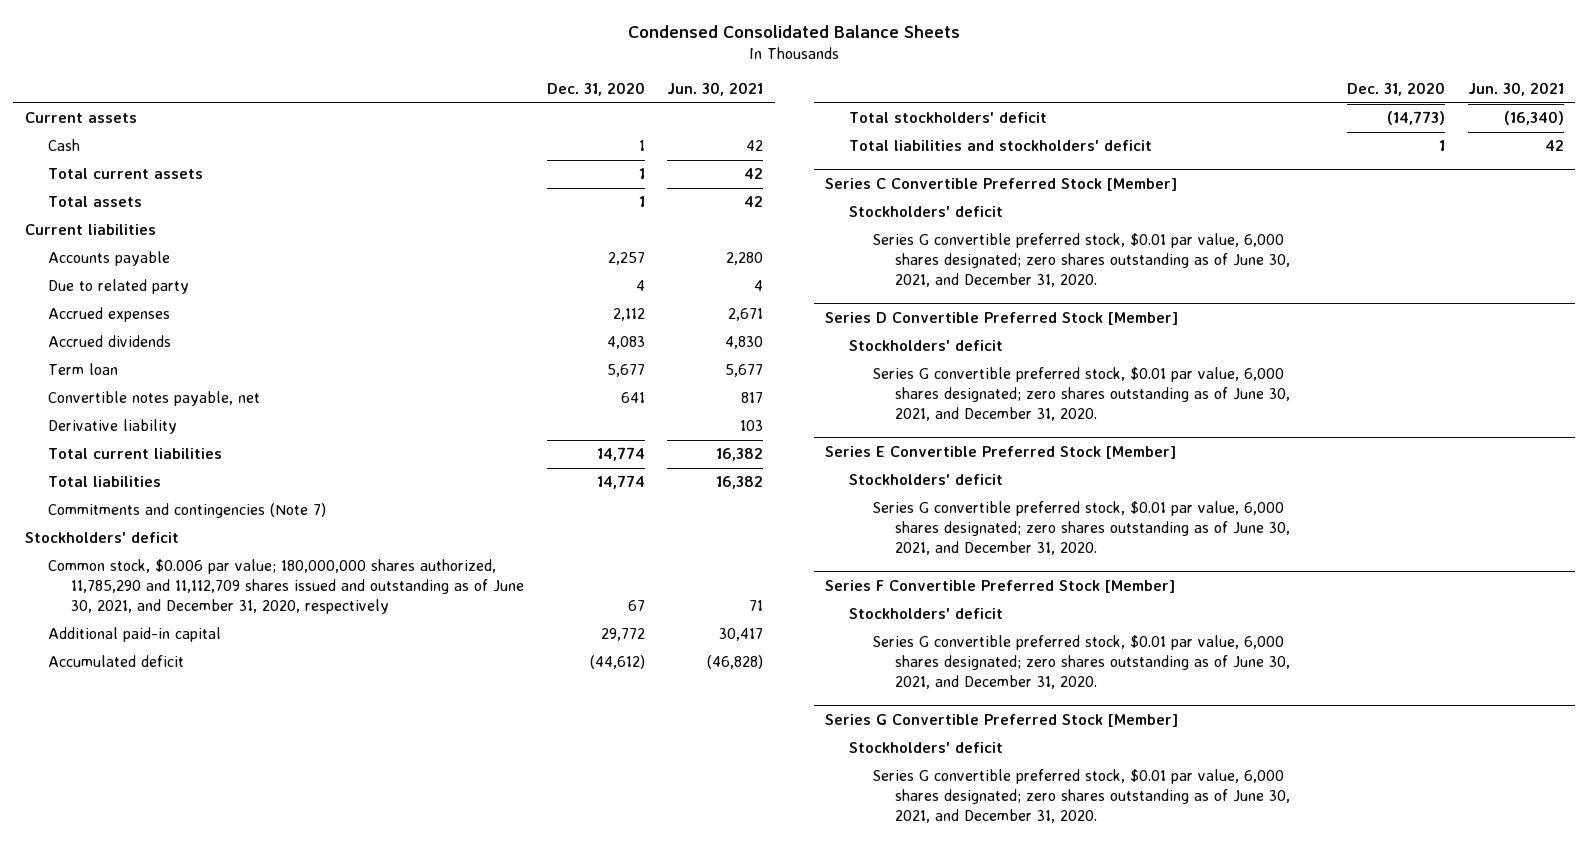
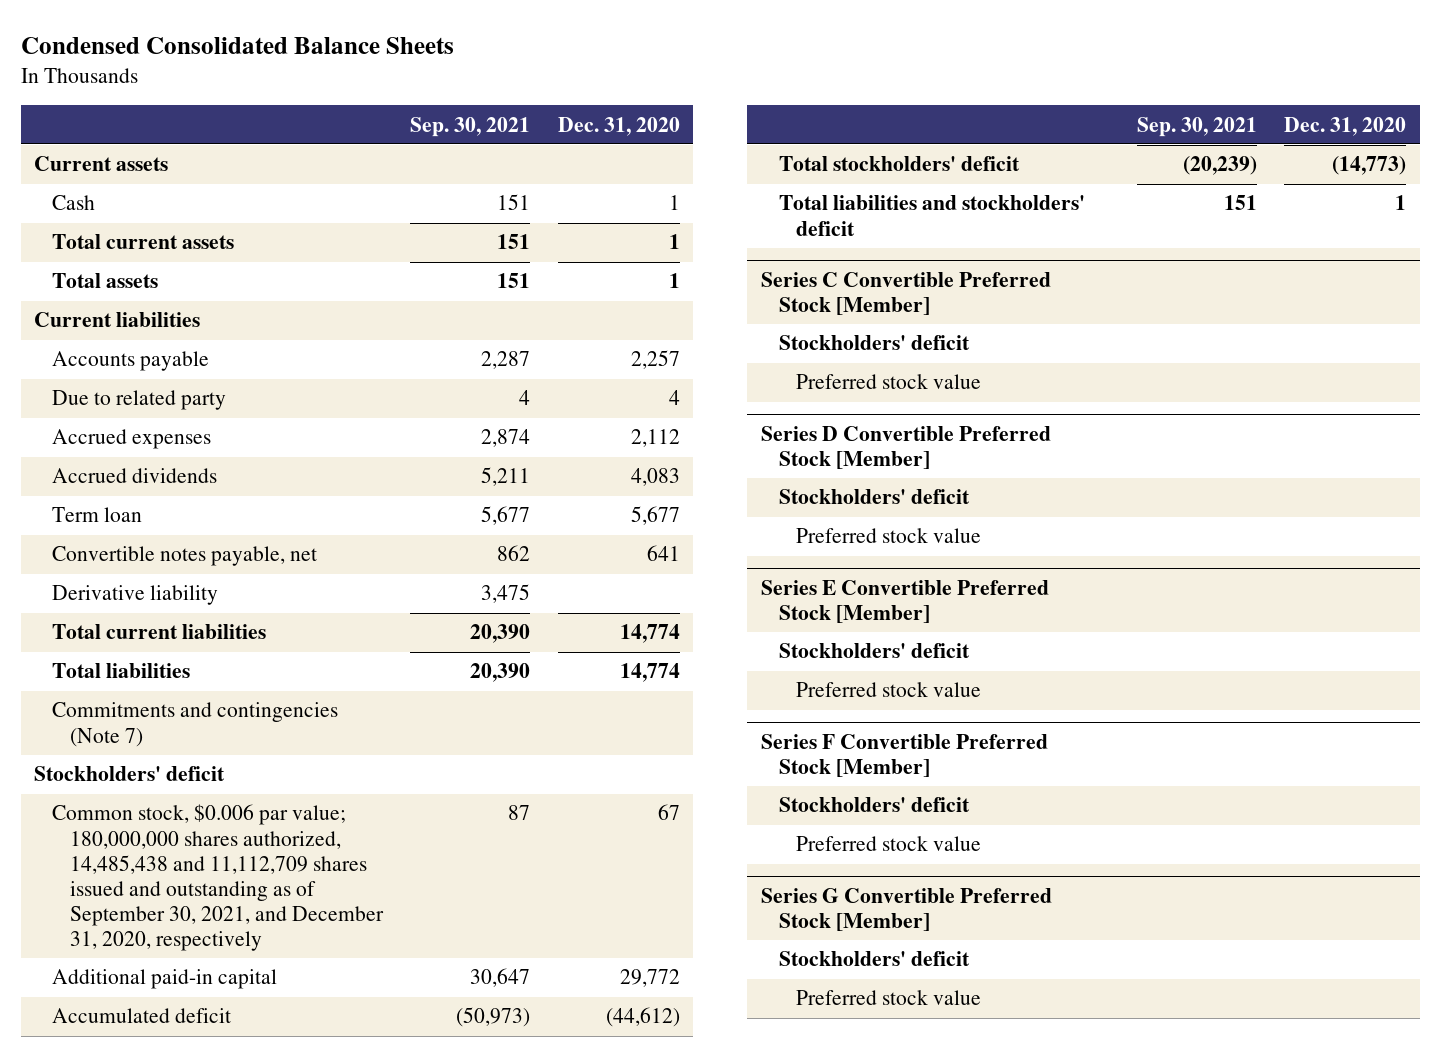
- | Dec. 31, 2020 | Jun. 30, 2021
+ | Sep. 30, 2021 | Dec. 31, 2020
- Common stock, $0.006 par value; 180,000,000 shares authorized, 11,785,290 and 11,112,709 shares issued and outstanding as of June 30, 2021, and December 31, 2020, respectively | 67 | 71
+ Common stock, $0.006 par value; 180,000,000 shares authorized, 14,485,438 and 11,112,709 shares issued and outstanding as of September 30, 2021, and December 31, 2020, respectively | 87 | 67
@ Series C Convertible Preferred Stock [Member]
- Series G convertible preferred stock, $0.01 par value, 6,000 shares designated; zero shares outstanding as of June 30, 2021, and December 31, 2020.
+ Preferred stock value
@ Series D Convertible Preferred Stock [Member]
- Series G convertible preferred stock, $0.01 par value, 6,000 shares designated; zero shares outstanding as of June 30, 2021, and December 31, 2020.
+ Preferred stock value
@ Series E Convertible Preferred Stock [Member]
- Series G convertible preferred stock, $0.01 par value, 6,000 shares designated; zero shares outstanding as of June 30, 2021, and December 31, 2020.
+ Preferred stock value
@ Series F Convertible Preferred Stock [Member]
- Series G convertible preferred stock, $0.01 par value, 6,000 shares designated; zero shares outstanding as of June 30, 2021, and December 31, 2020.
+ Preferred stock value
@ Series G Convertible Preferred Stock [Member]
- Series G convertible preferred stock, $0.01 par value, 6,000 shares designated; zero shares outstanding as of June 30, 2021, and December 31, 2020.
+ Preferred stock value

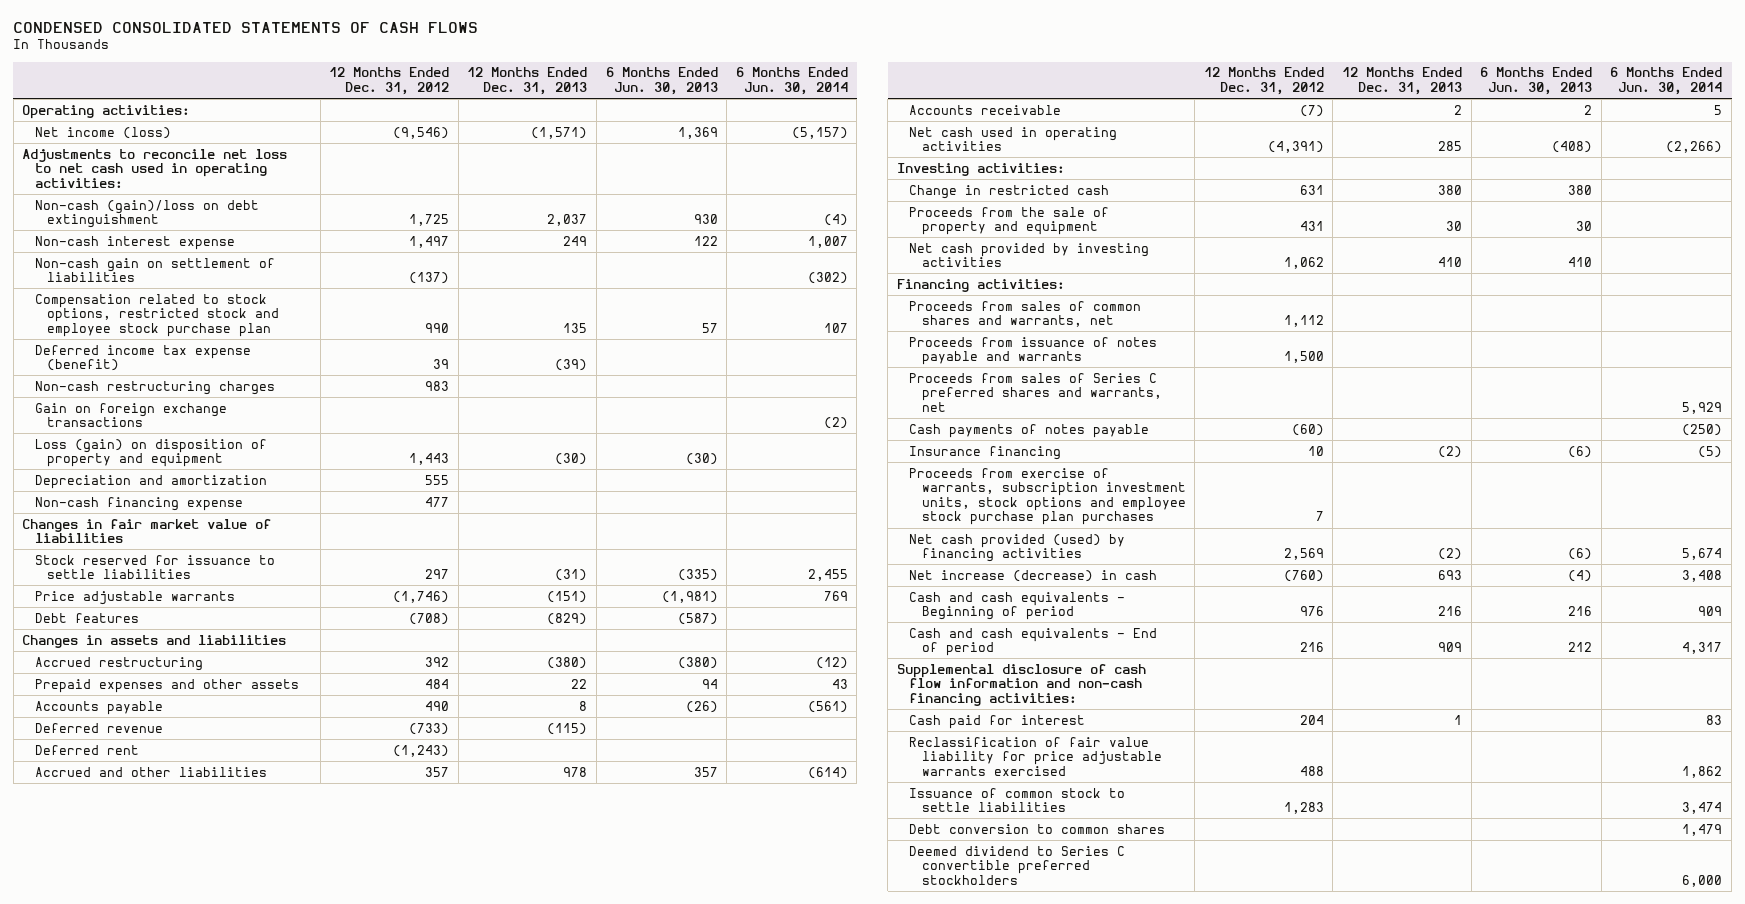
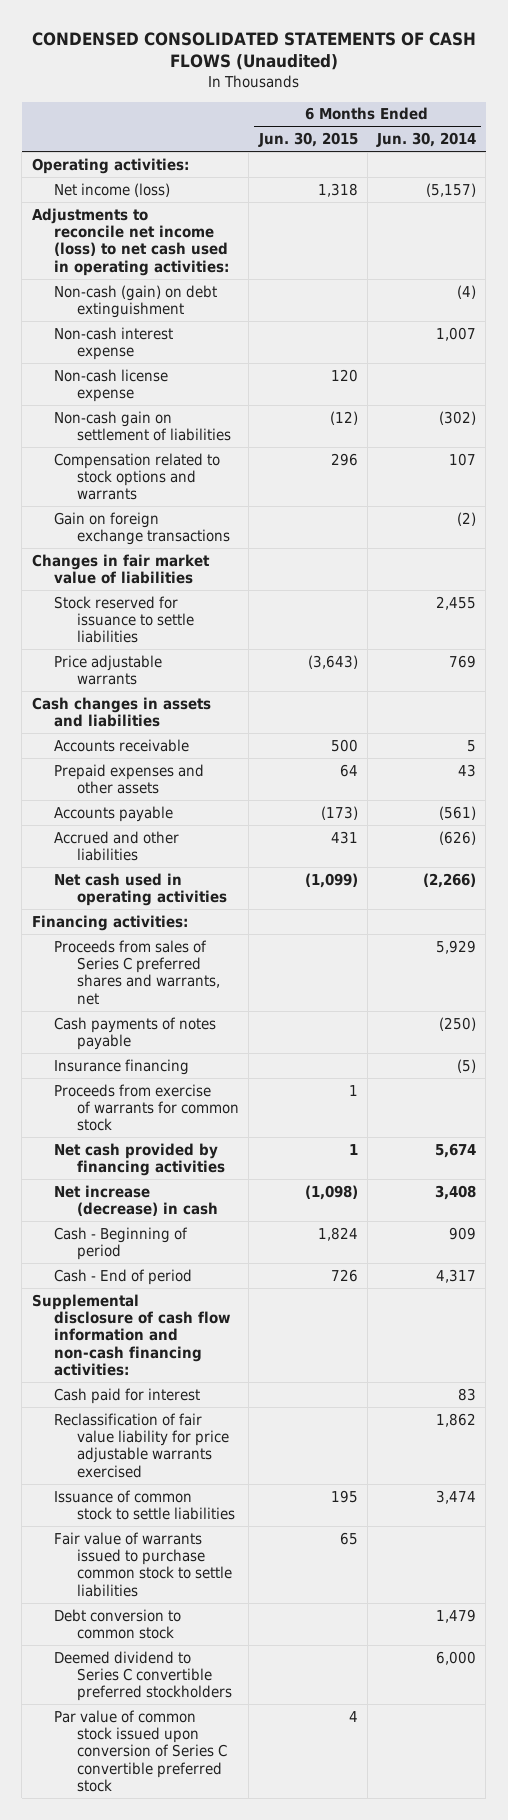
- CONDENSED CONSOLIDATED STATEMENTS OF CASH FLOWS
+ CONDENSED CONSOLIDATED STATEMENTS OF CASH FLOWS (Unaudited)
- | 12 Months Ended Dec. 31, 2012 | 12 Months Ended Dec. 31, 2013 | 6 Months Ended Jun. 30, 2013 | 6 Months Ended Jun. 30, 2014
+ | 6 Months Ended Jun. 30, 2015 | 6 Months Ended Jun. 30, 2014
- Adjustments to reconcile net loss to net cash used in operating activities:
- Non-cash (gain)/loss on debt extinguishment | 1,725 | 2,037 | 930 | (4)
+ Adjustments to reconcile net income (loss) to net cash used in operating activities:
+ Non-cash (gain) on debt extinguishment | | (4)
+ Non-cash license expense | 120 |
- Compensation related to stock options, restricted stock and employee stock purchase plan | 990 | 135 | 57 | 107
- Deferred income tax expense (benefit) | 39 | (39) | |
- Non-cash restructuring charges | 983 | | |
+ Compensation related to stock options and warrants | 296 | 107
- Loss (gain) on disposition of property and equipment | 1,443 | (30) | (30) |
- Depreciation and amortization | 555 | | |
- Non-cash financing expense | 477 | | |
- Debt features | (708) | (829) | (587) |
- Changes in assets and liabilities
- Accrued restructuring | 392 | (380) | (380) | (12)
+ Cash changes in assets and liabilities
moved up: Accounts receivable | 500 | 5
- Deferred revenue | (733) | (115) | |
- Deferred rent | (1,243) | | |
- Accrued and other liabilities | 357 | 978 | 357 | (614)
+ Accrued and other liabilities | 431 | (626)
- Investing activities:
- Change in restricted cash | 631 | 380 | 380 |
- Proceeds from the sale of property and equipment | 431 | 30 | 30 |
- Net cash provided by investing activities | 1,062 | 410 | 410 |
- Proceeds from sales of common shares and warrants, net | 1,112 | | |
- Proceeds from issuance of notes payable and warrants | 1,500 | | |
- Proceeds from exercise of warrants, subscription investment units, stock options and employee stock purchase plan purchases | 7 | | |
- Net cash provided (used) by financing activities | 2,569 | (2) | (6) | 5,674
+ Proceeds from exercise of warrants for common stock | 1 |
+ Net cash provided by financing activities | 1 | 5,674
- Cash and cash equivalents - Beginning of period | 976 | 216 | 216 | 909
- Cash and cash equivalents - End of period | 216 | 909 | 212 | 4,317
+ Cash - Beginning of period | 1,824 | 909
+ Cash - End of period | 726 | 4,317
- Debt conversion to common shares | | | | 1,479
+ Fair value of warrants issued to purchase common stock to settle liabilities | 65 |
+ Debt conversion to common stock | | 1,479
+ Par value of common stock issued upon conversion of Series C convertible preferred stock | 4 |

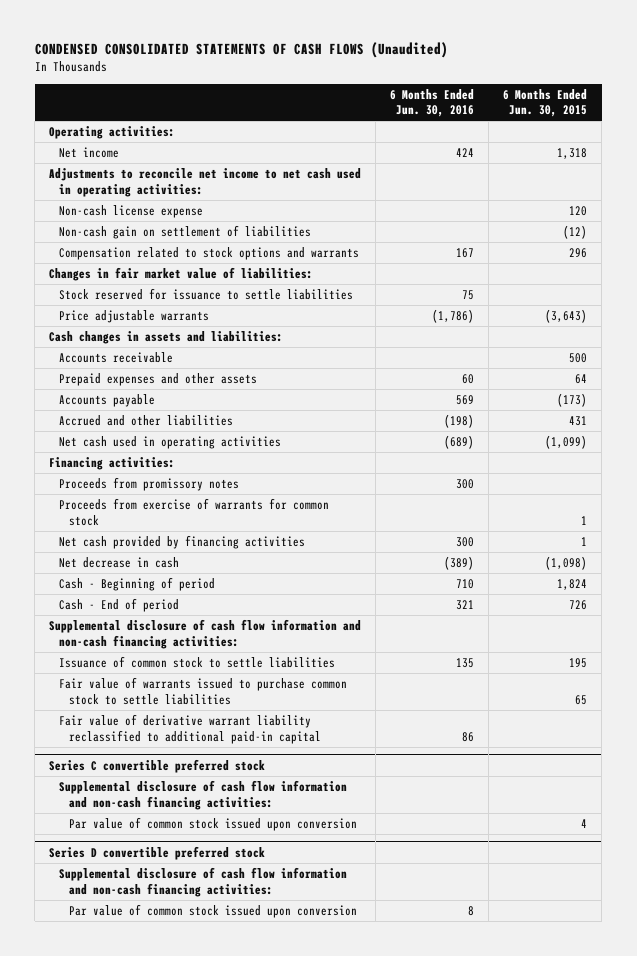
- | 6 Months Ended Jun. 30, 2015 | 6 Months Ended Jun. 30, 2014
+ | 6 Months Ended Jun. 30, 2016 | 6 Months Ended Jun. 30, 2015
- Net income (loss) | 1,318 | (5,157)
- Adjustments to reconcile net income (loss) to net cash used in operating activities:
- Non-cash (gain) on debt extinguishment | | (4)
- Non-cash interest expense | | 1,007
+ Net income | 424 | 1,318
+ Adjustments to reconcile net income to net cash used in operating activities:
- Gain on foreign exchange transactions | | (2)
- Changes in fair market value of liabilities
+ Changes in fair market value of liabilities:
- Cash changes in assets and liabilities
+ Cash changes in assets and liabilities:
- Proceeds from sales of Series C preferred shares and warrants, net | | 5,929
- Cash payments of notes payable | | (250)
- Insurance financing | | (5)
+ Proceeds from promissory notes | 300 |
- Net increase (decrease) in cash | (1,098) | 3,408
+ Net decrease in cash | (389) | (1,098)
- Cash paid for interest | | 83
- Reclassification of fair value liability for price adjustable warrants exercised | | 1,862
- Debt conversion to common stock | | 1,479
- Deemed dividend to Series C convertible preferred stockholders | | 6,000
- Par value of common stock issued upon conversion of Series C convertible preferred stock | 4 |
+ Fair value of derivative warrant liability reclassified to additional paid-in capital | 86 |
+ Series C convertible preferred stock
+ Supplemental disclosure of cash flow information and non-cash financing activities:
+ Par value of common stock issued upon conversion | | 4
+ Series D convertible preferred stock
+ Supplemental disclosure of cash flow information and non-cash financing activities:
+ Par value of common stock issued upon conversion | 8 |

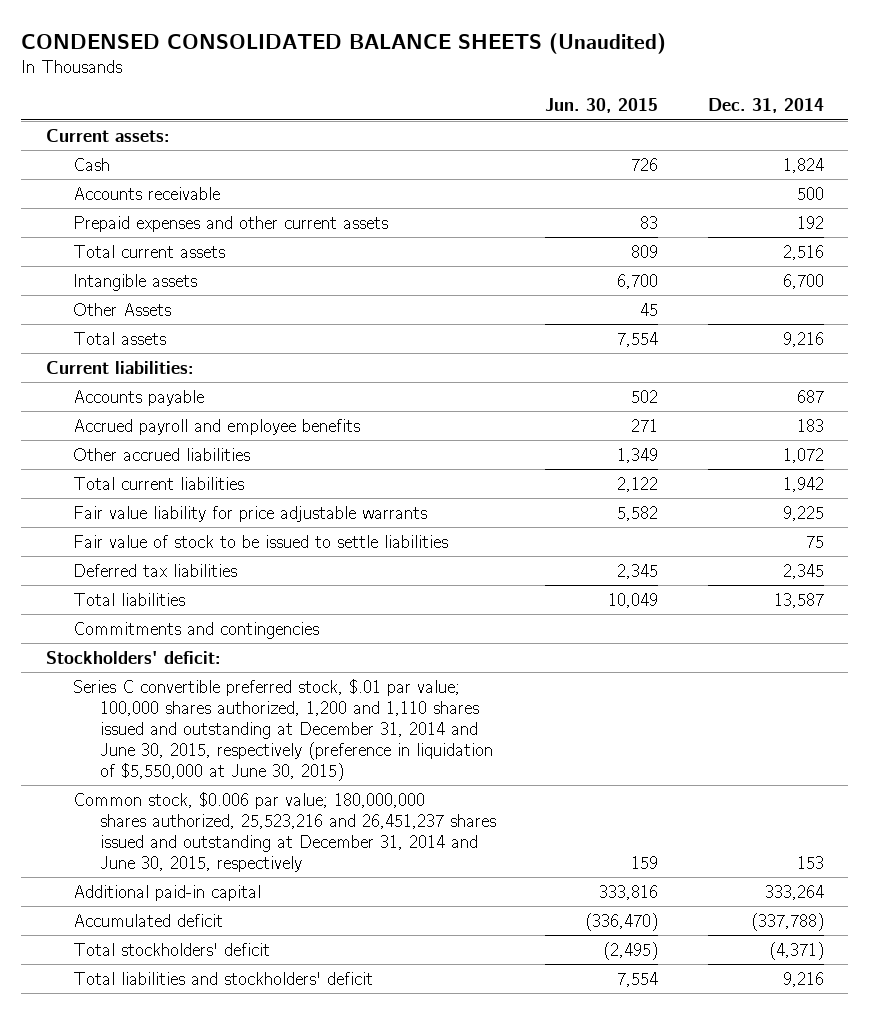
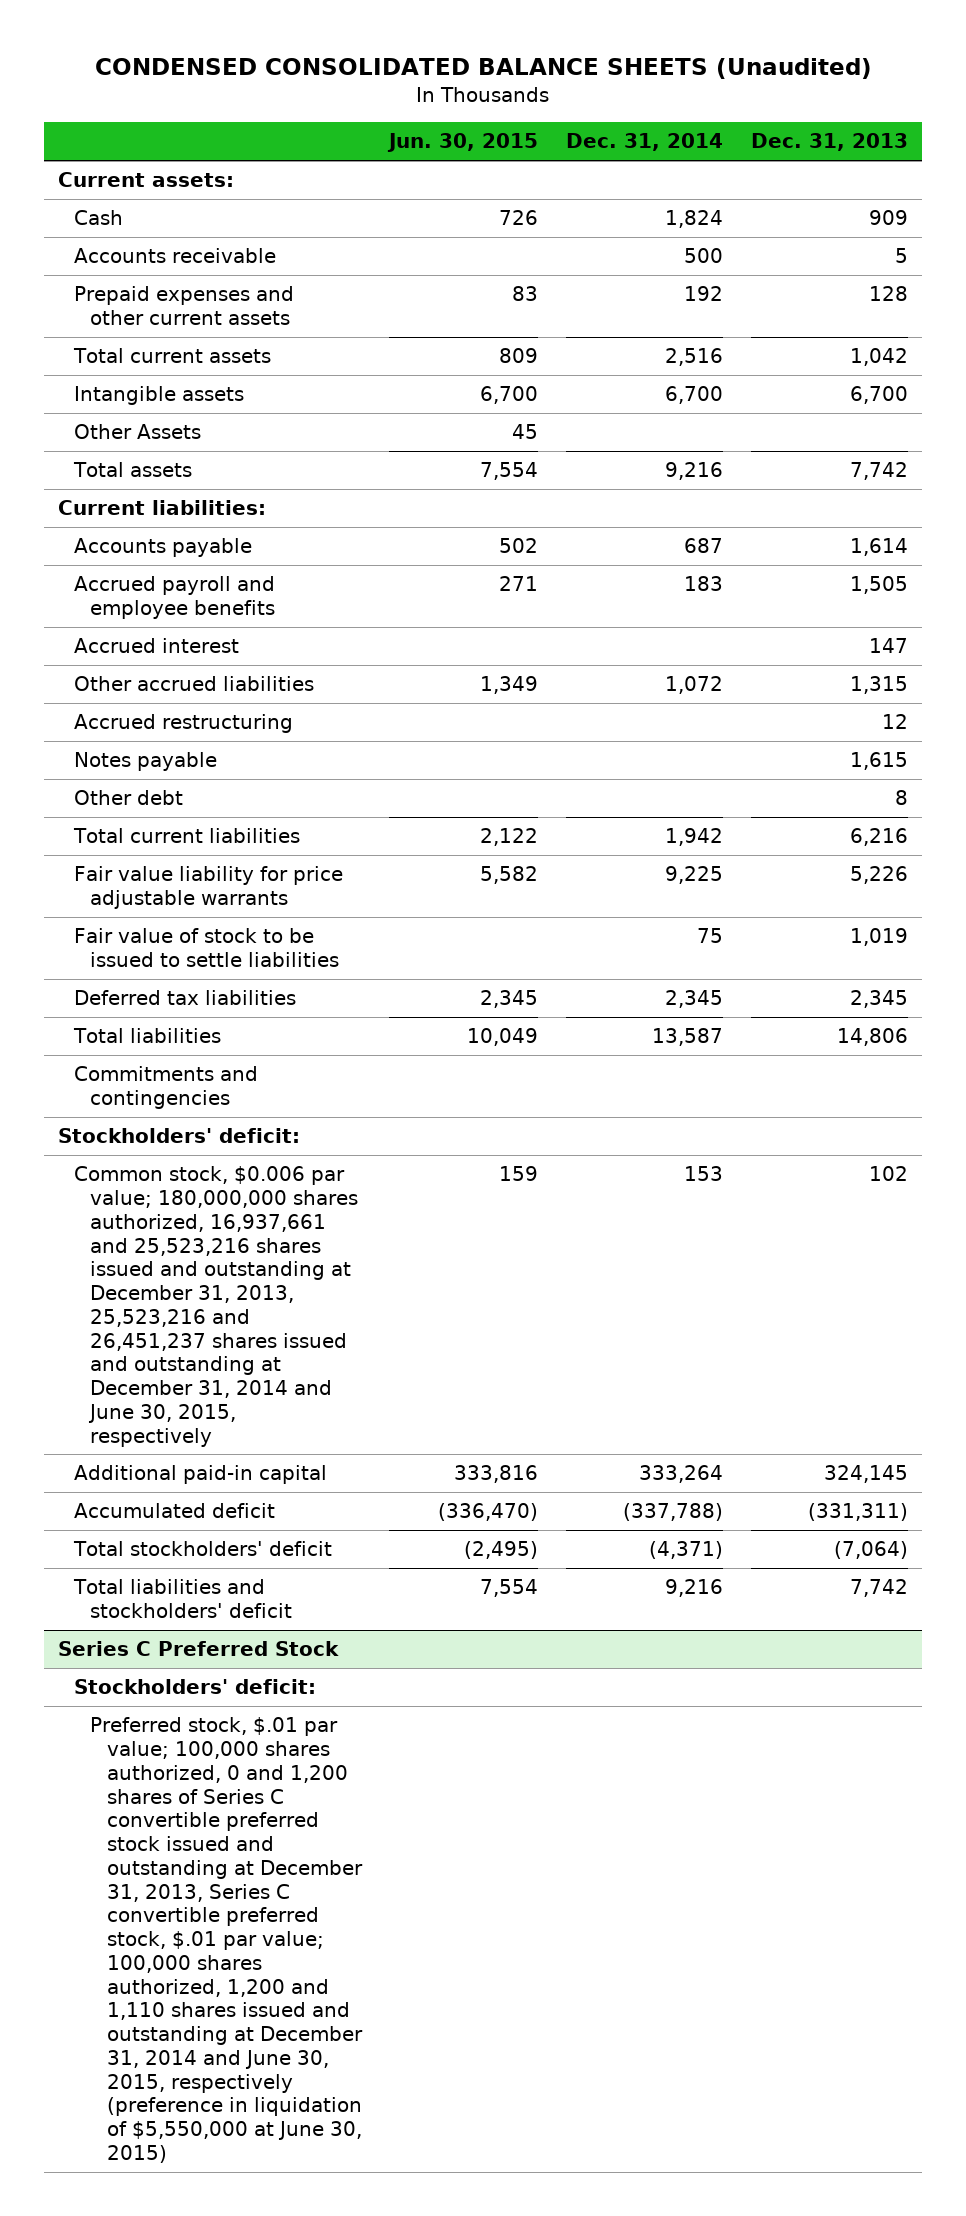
- | Jun. 30, 2015 | Dec. 31, 2014
+ | Jun. 30, 2015 | Dec. 31, 2014 | Dec. 31, 2013
+ Accrued interest | | | 147
+ Accrued restructuring | | | 12
+ Notes payable | | | 1,615
+ Other debt | | | 8
- Series C convertible preferred stock, $.01 par value; 100,000 shares authorized, 1,200 and 1,110 shares issued and outstanding at December 31, 2014 and June 30, 2015, respectively (preference in liquidation of $5,550,000 at June 30, 2015)
- Common stock, $0.006 par value; 180,000,000 shares authorized, 25,523,216 and 26,451,237 shares issued and outstanding at December 31, 2014 and June 30, 2015, respectively | 159 | 153
+ Common stock, $0.006 par value; 180,000,000 shares authorized, 16,937,661 and 25,523,216 shares issued and outstanding at December 31, 2013, 25,523,216 and 26,451,237 shares issued and outstanding at December 31, 2014 and June 30, 2015, respectively | 159 | 153 | 102
+ Series C Preferred Stock
+ Stockholders' deficit:
+ Preferred stock, $.01 par value; 100,000 shares authorized, 0 and 1,200 shares of Series C convertible preferred stock issued and outstanding at December 31, 2013, Series C convertible preferred stock, $.01 par value; 100,000 shares authorized, 1,200 and 1,110 shares issued and outstanding at December 31, 2014 and June 30, 2015, respectively (preference in liquidation of $5,550,000 at June 30, 2015)

